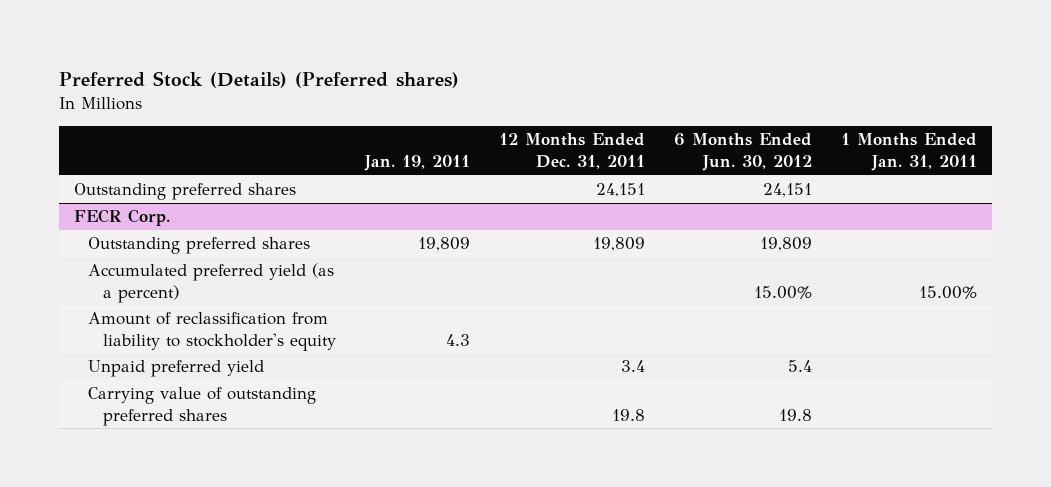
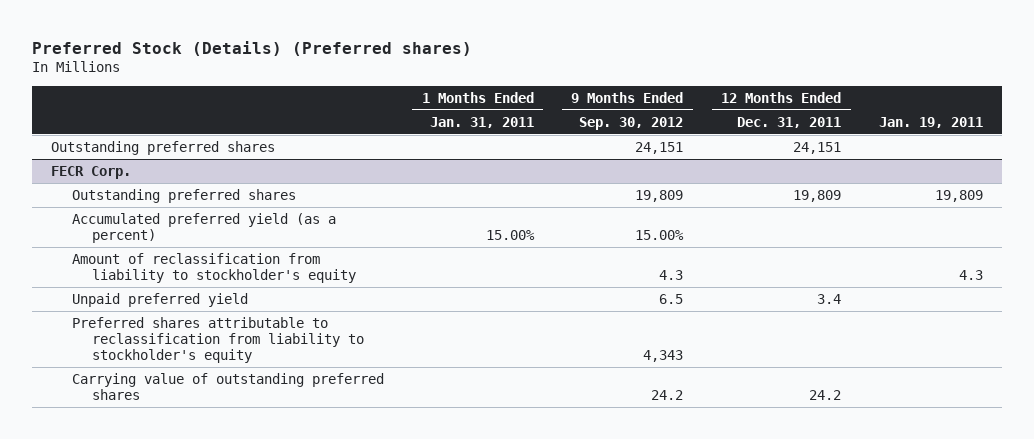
- | Jan. 19, 2011 | 12 Months Ended Dec. 31, 2011 | 6 Months Ended Jun. 30, 2012 | 1 Months Ended Jan. 31, 2011
+ | 1 Months Ended Jan. 31, 2011 | 9 Months Ended Sep. 30, 2012 | 12 Months Ended Dec. 31, 2011 | Jan. 19, 2011
@ FECR Corp.
- Carrying value of outstanding preferred shares | | 19.8 | 19.8 |
+ Preferred shares attributable to reclassification from liability to stockholder's equity | | 4,343 | |
+ Carrying value of outstanding preferred shares | | 24.2 | 24.2 |

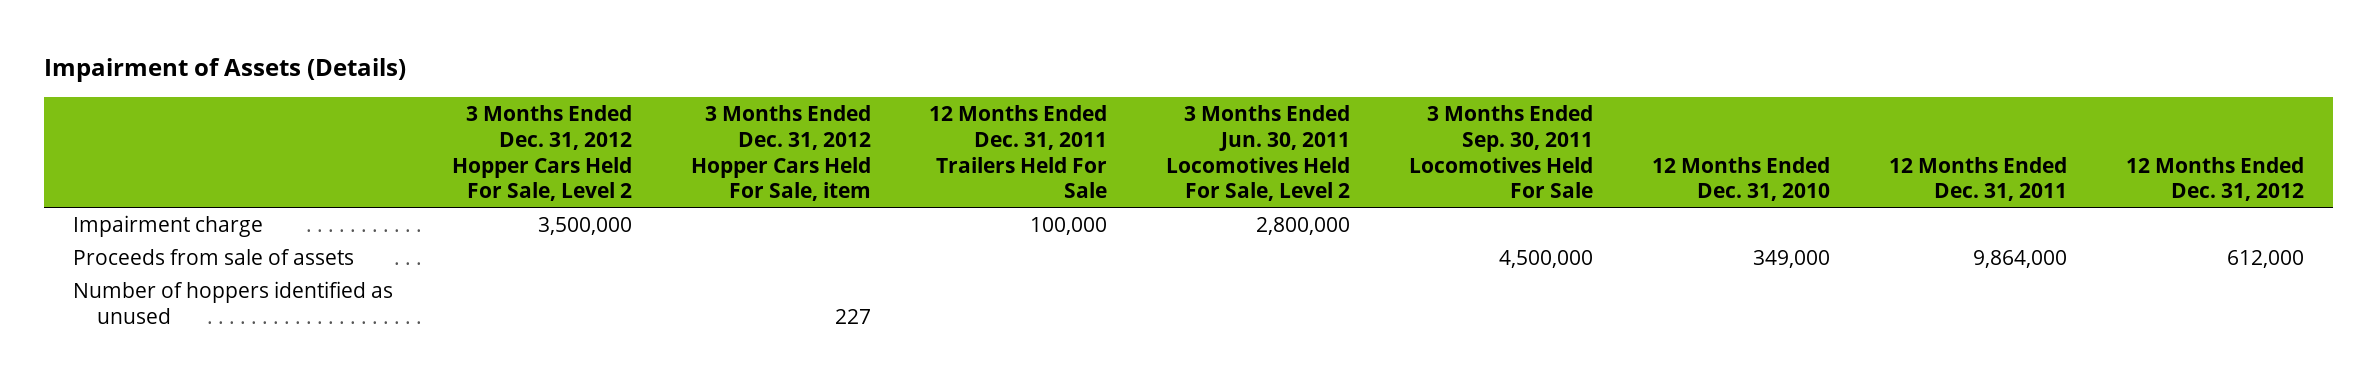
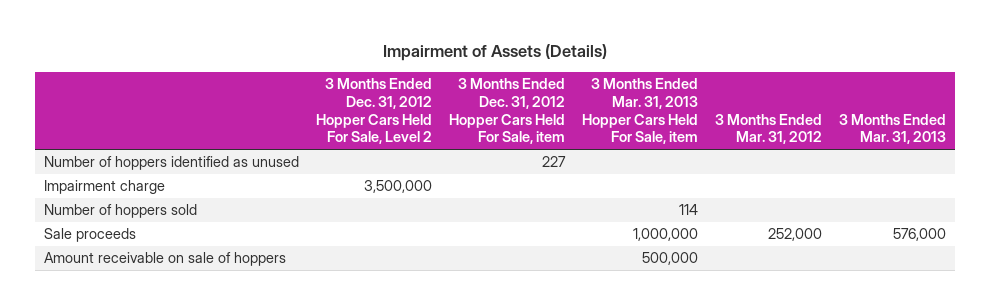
- | 3 Months Ended Dec. 31, 2012 Hopper Cars Held For Sale, Level 2 | 3 Months Ended Dec. 31, 2012 Hopper Cars Held For Sale, item | 12 Months Ended Dec. 31, 2011 Trailers Held For Sale | 3 Months Ended Jun. 30, 2011 Locomotives Held For Sale, Level 2 | 3 Months Ended Sep. 30, 2011 Locomotives Held For Sale | 12 Months Ended Dec. 31, 2010 | 12 Months Ended Dec. 31, 2011 | 12 Months Ended Dec. 31, 2012
+ | 3 Months Ended Dec. 31, 2012 Hopper Cars Held For Sale, Level 2 | 3 Months Ended Dec. 31, 2012 Hopper Cars Held For Sale, item | 3 Months Ended Mar. 31, 2013 Hopper Cars Held For Sale, item | 3 Months Ended Mar. 31, 2012 | 3 Months Ended Mar. 31, 2013
- Proceeds from sale of assets | | | | | 4,500,000 | 349,000 | 9,864,000 | 612,000
moved down: Impairment charge | 3,500,000 | | | |
+ Number of hoppers sold | | | 114 | |
+ Sale proceeds | | | 1,000,000 | 252,000 | 576,000
+ Amount receivable on sale of hoppers | | | 500,000 | |

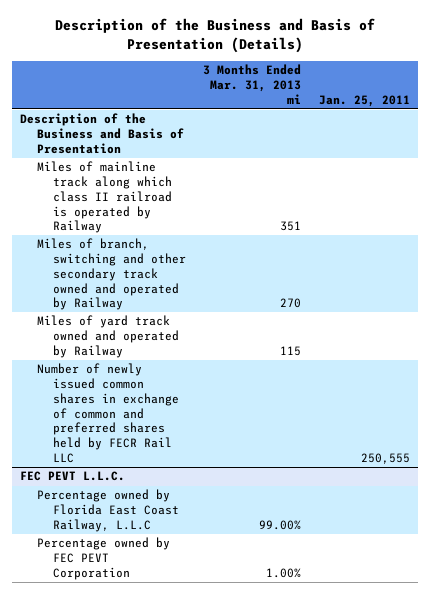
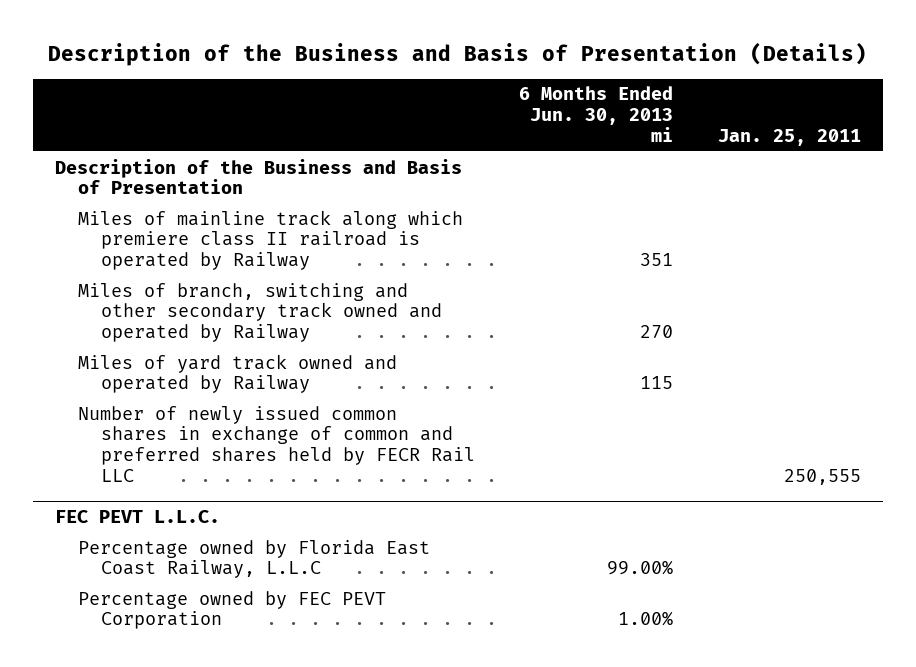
- | 3 Months Ended Mar. 31, 2013 mi | Jan. 25, 2011
+ | 6 Months Ended Jun. 30, 2013 mi | Jan. 25, 2011
- Miles of mainline track along which class II railroad is operated by Railway | 351 |
+ Miles of mainline track along which premiere class II railroad is operated by Railway | 351 |

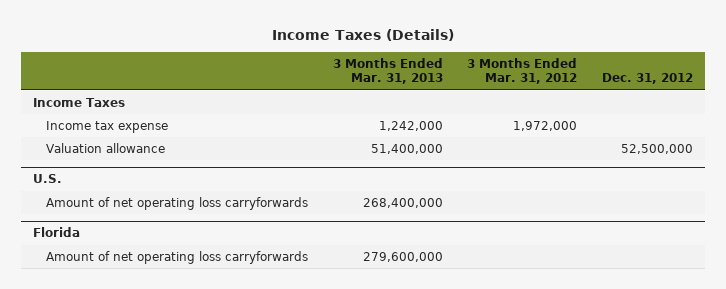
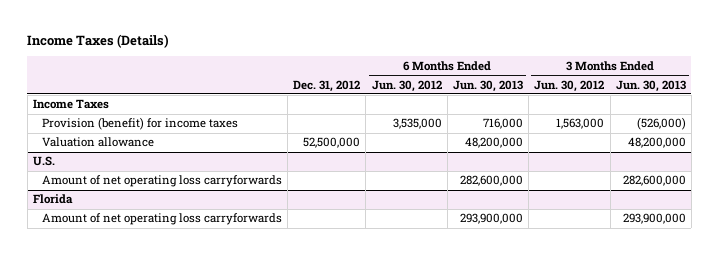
- | 3 Months Ended Mar. 31, 2013 | 3 Months Ended Mar. 31, 2012 | Dec. 31, 2012
+ | Dec. 31, 2012 | 6 Months Ended Jun. 30, 2012 | 6 Months Ended Jun. 30, 2013 | 3 Months Ended Jun. 30, 2012 | 3 Months Ended Jun. 30, 2013
- Income tax expense | 1,242,000 | 1,972,000 |
+ Provision (benefit) for income taxes | | 3,535,000 | 716,000 | 1,563,000 | (526,000)

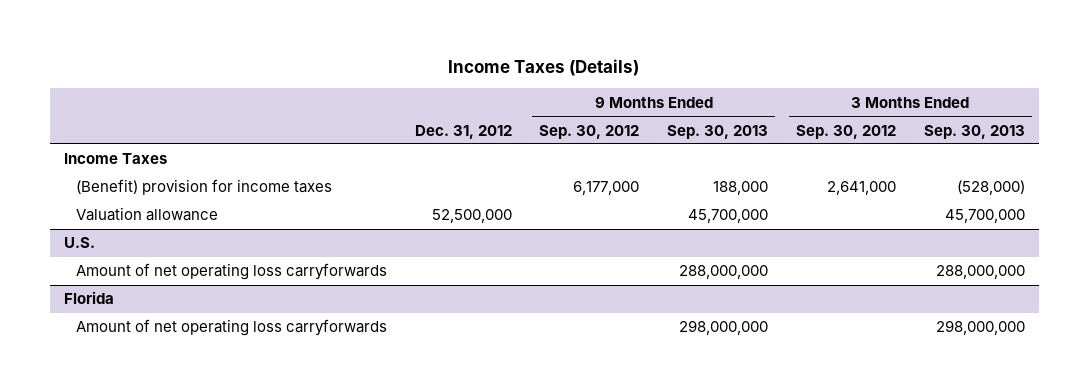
- | Dec. 31, 2012 | 6 Months Ended Jun. 30, 2012 | 6 Months Ended Jun. 30, 2013 | 3 Months Ended Jun. 30, 2012 | 3 Months Ended Jun. 30, 2013
+ | Dec. 31, 2012 | 9 Months Ended Sep. 30, 2012 | 9 Months Ended Sep. 30, 2013 | 3 Months Ended Sep. 30, 2012 | 3 Months Ended Sep. 30, 2013
- Provision (benefit) for income taxes | | 3,535,000 | 716,000 | 1,563,000 | (526,000)
+ (Benefit) provision for income taxes | | 6,177,000 | 188,000 | 2,641,000 | (528,000)

